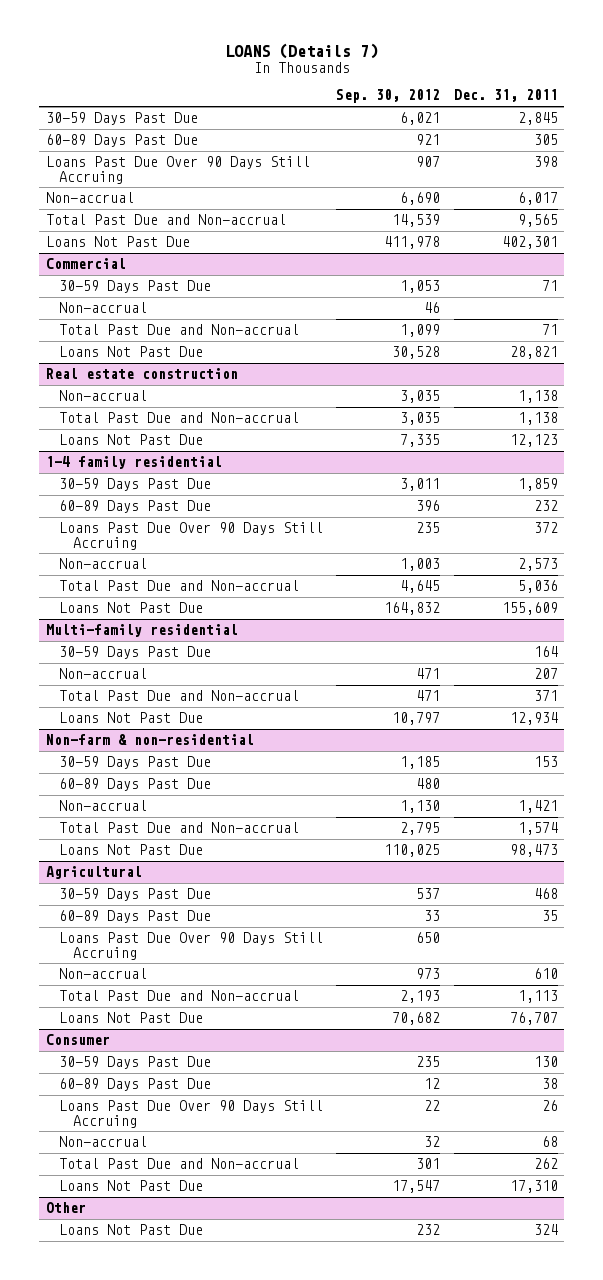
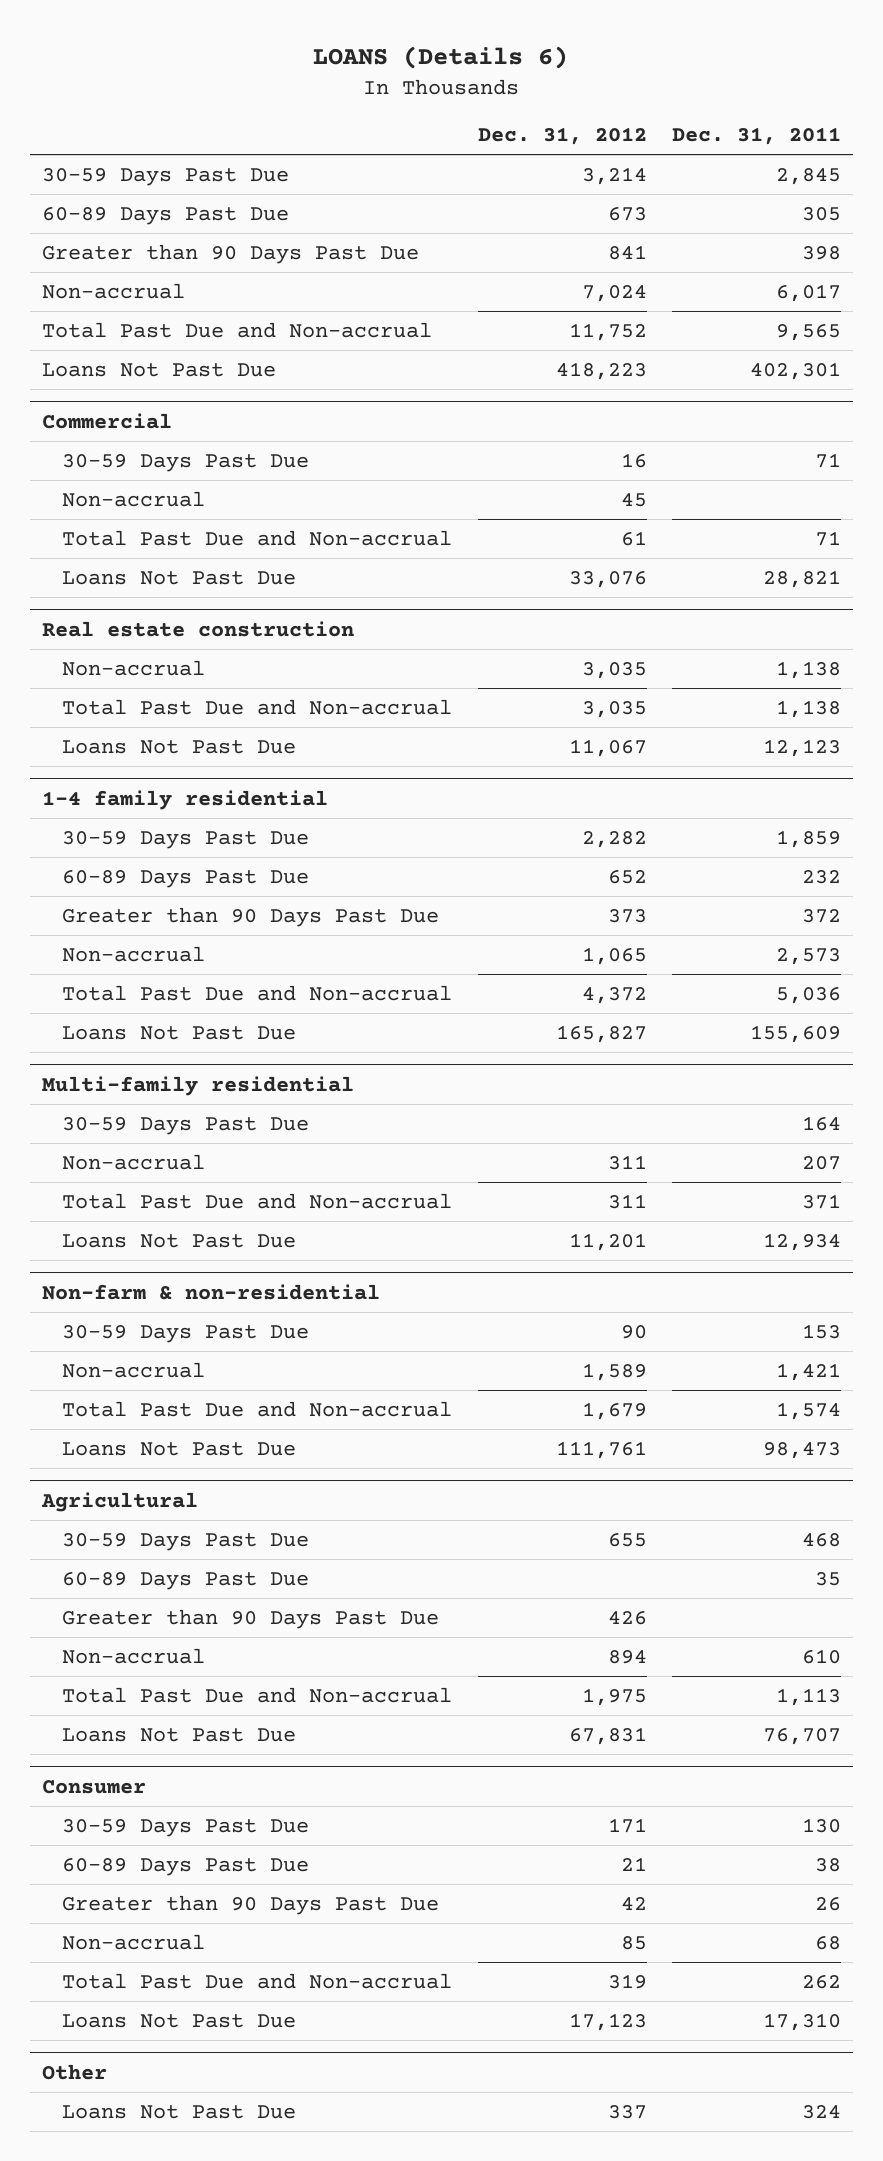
- LOANS (Details 7)
+ LOANS (Details 6)
- | Sep. 30, 2012 | Dec. 31, 2011
+ | Dec. 31, 2012 | Dec. 31, 2011
- Loans Past Due Over 90 Days Still Accruing | 907 | 398
+ Greater than 90 Days Past Due | 841 | 398
@ 1-4 family residential
- Loans Past Due Over 90 Days Still Accruing | 235 | 372
+ Greater than 90 Days Past Due | 373 | 372
@ Non-farm & non-residential
- 60-89 Days Past Due | 480 |
@ Agricultural
- Loans Past Due Over 90 Days Still Accruing | 650 |
+ Greater than 90 Days Past Due | 426 |
@ Consumer
- Loans Past Due Over 90 Days Still Accruing | 22 | 26
+ Greater than 90 Days Past Due | 42 | 26

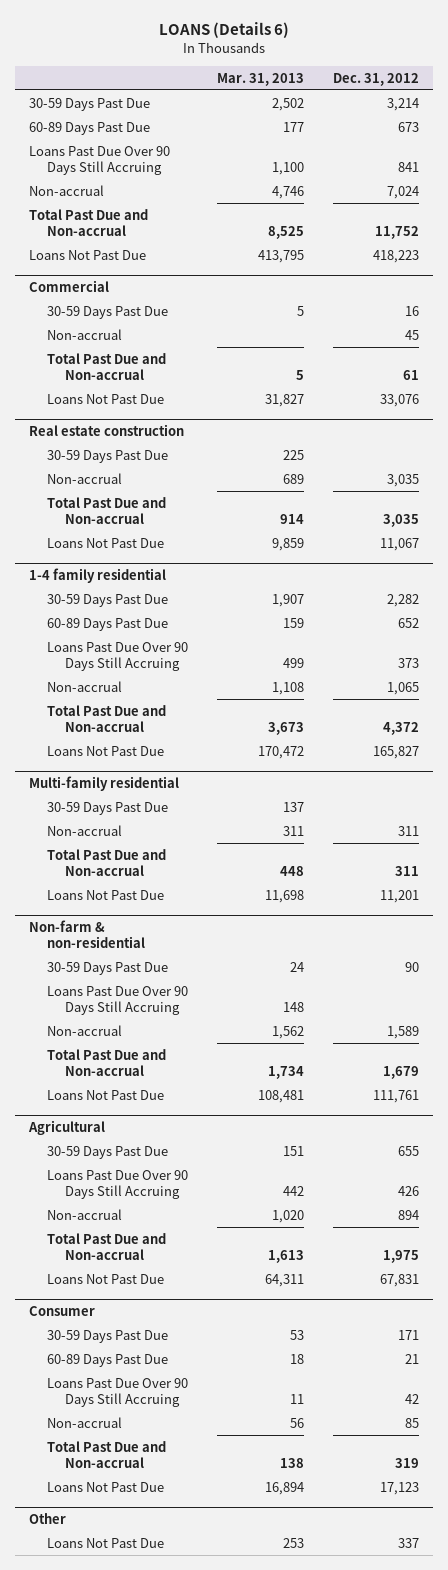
- | Dec. 31, 2012 | Dec. 31, 2011
+ | Mar. 31, 2013 | Dec. 31, 2012
- Greater than 90 Days Past Due | 841 | 398
+ Loans Past Due Over 90 Days Still Accruing | 1,100 | 841
@ Real estate construction
+ 30-59 Days Past Due | 225 |
@ 1-4 family residential
- Greater than 90 Days Past Due | 373 | 372
+ Loans Past Due Over 90 Days Still Accruing | 499 | 373
@ Non-farm & non-residential
+ Loans Past Due Over 90 Days Still Accruing | 148 |
@ Agricultural
- 60-89 Days Past Due | | 35
- Greater than 90 Days Past Due | 426 |
+ Loans Past Due Over 90 Days Still Accruing | 442 | 426
@ Consumer
- Greater than 90 Days Past Due | 42 | 26
+ Loans Past Due Over 90 Days Still Accruing | 11 | 42

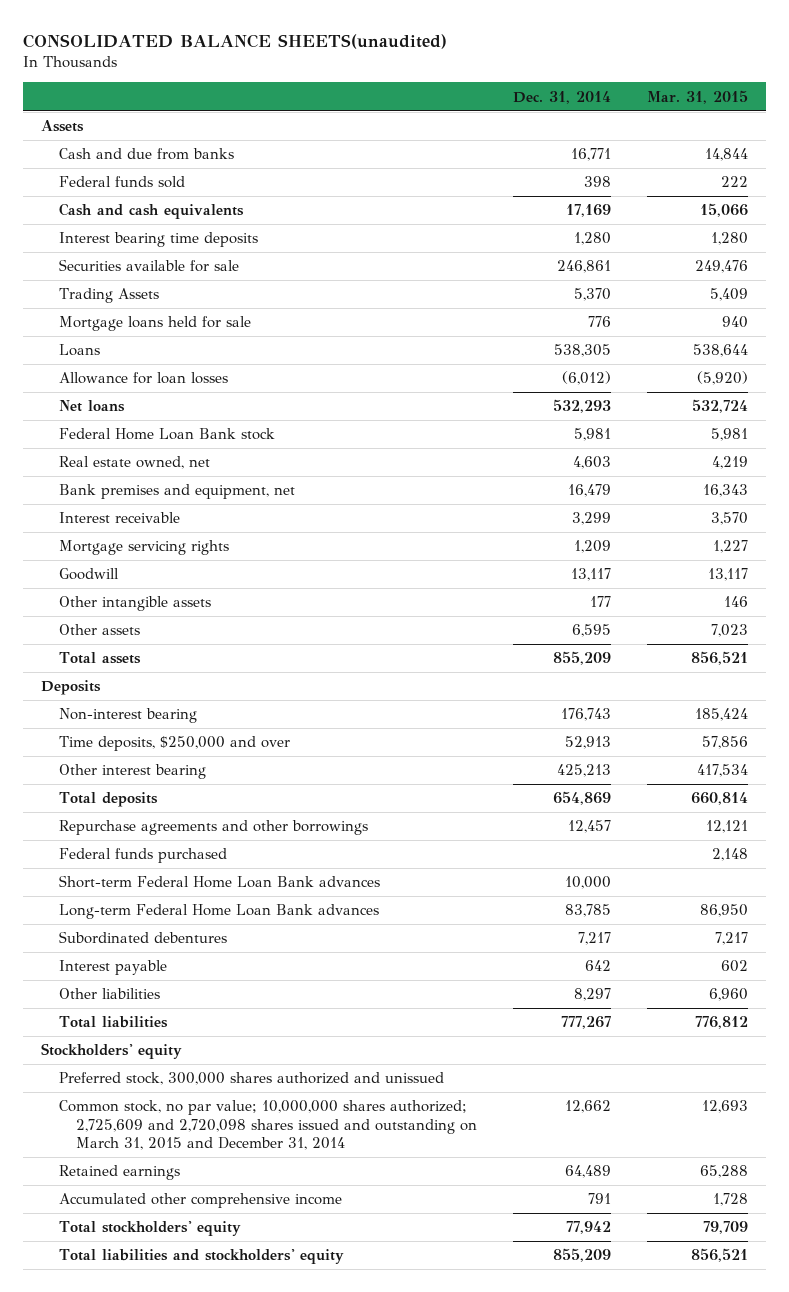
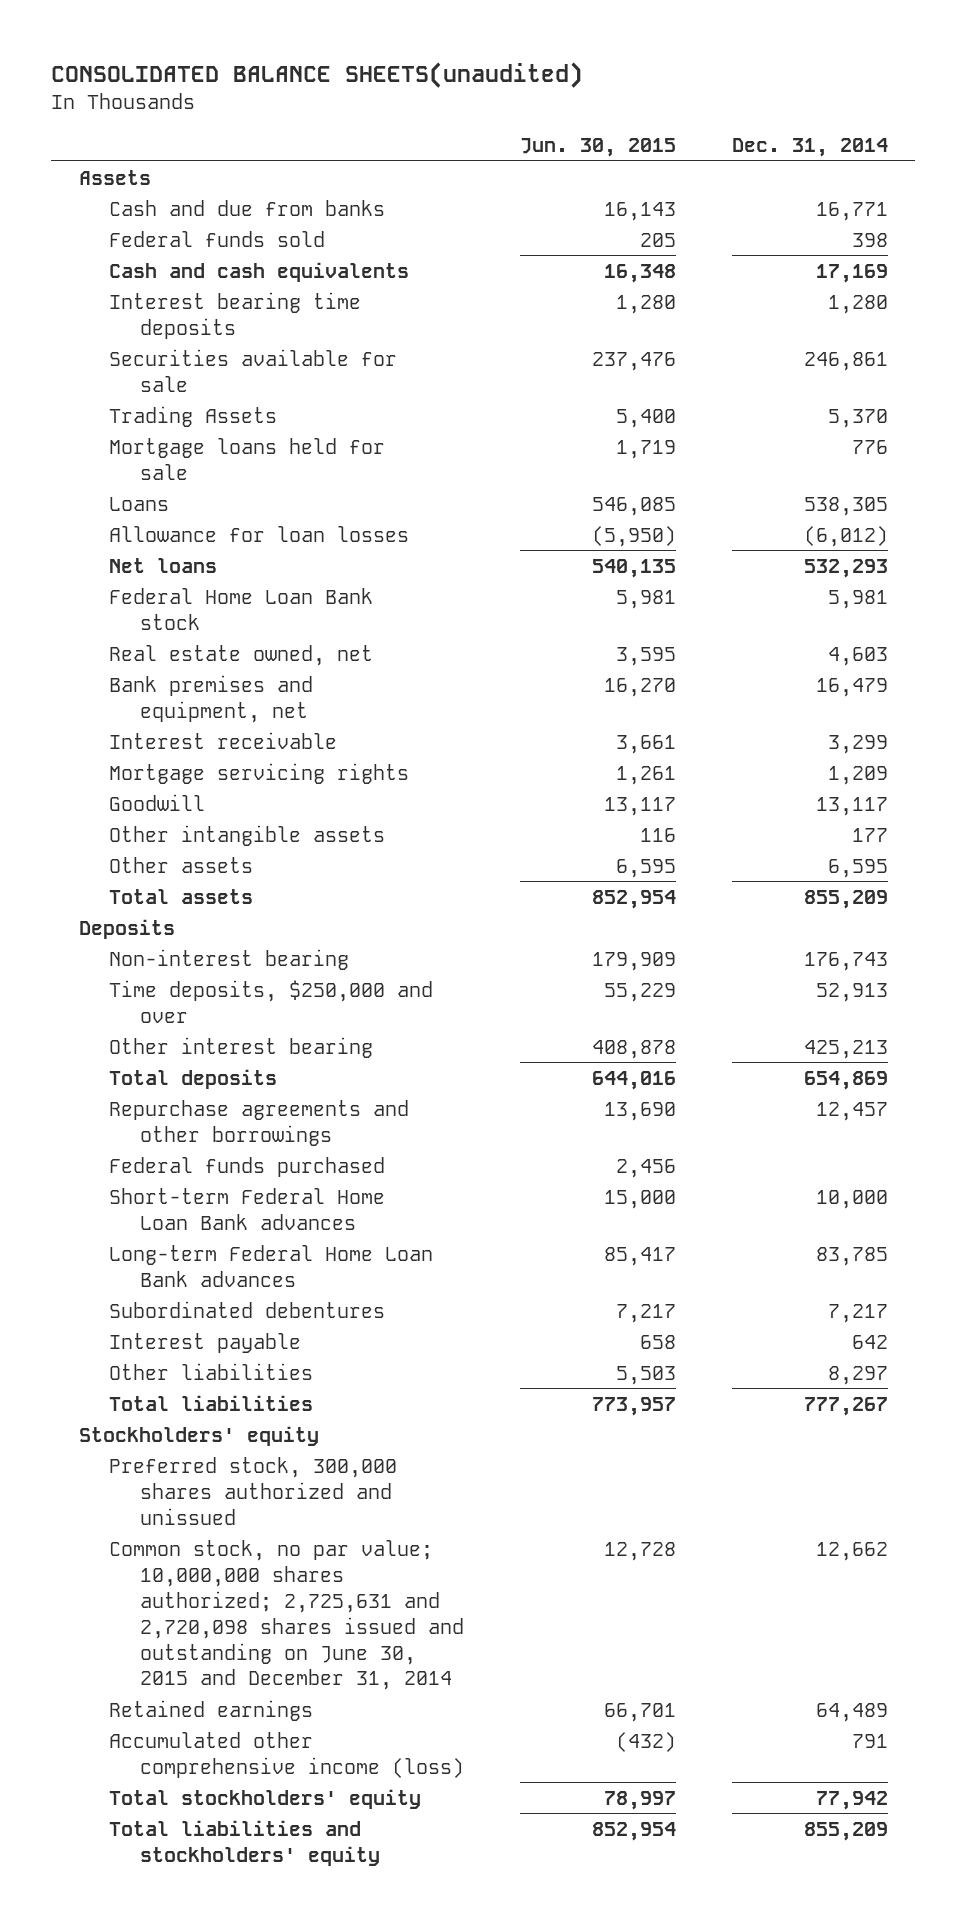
- | Dec. 31, 2014 | Mar. 31, 2015
+ | Jun. 30, 2015 | Dec. 31, 2014
- Common stock, no par value; 10,000,000 shares authorized; 2,725,609 and 2,720,098 shares issued and outstanding on March 31, 2015 and December 31, 2014 | 12,662 | 12,693
+ Common stock, no par value; 10,000,000 shares authorized; 2,725,631 and 2,720,098 shares issued and outstanding on June 30, 2015 and December 31, 2014 | 12,728 | 12,662
- Accumulated other comprehensive income | 791 | 1,728
+ Accumulated other comprehensive income (loss) | (432) | 791

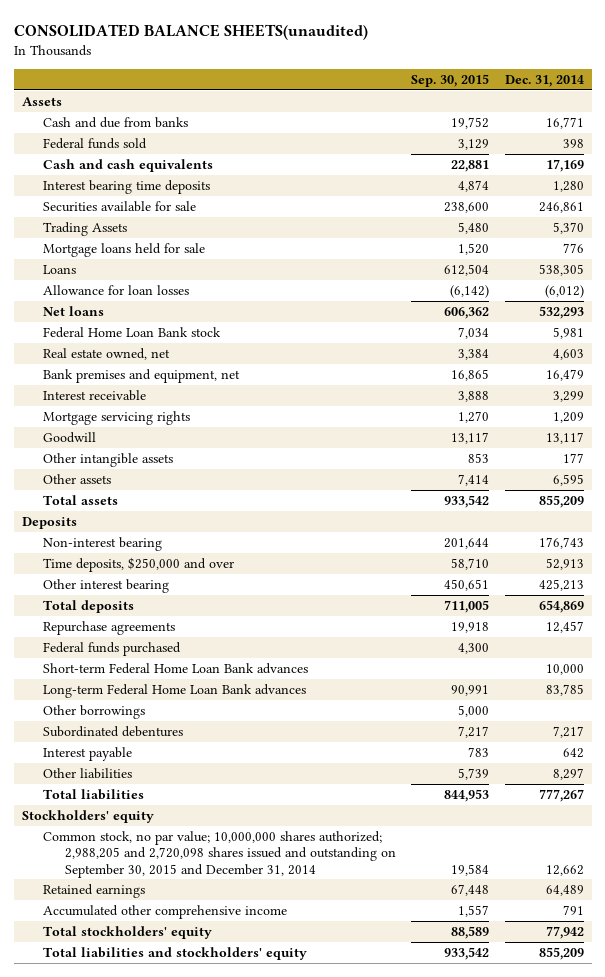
- | Jun. 30, 2015 | Dec. 31, 2014
+ | Sep. 30, 2015 | Dec. 31, 2014
- Repurchase agreements and other borrowings | 13,690 | 12,457
+ Repurchase agreements | 19,918 | 12,457
+ Other borrowings | 5,000 |
- Preferred stock, 300,000 shares authorized and unissued
- Common stock, no par value; 10,000,000 shares authorized; 2,725,631 and 2,720,098 shares issued and outstanding on June 30, 2015 and December 31, 2014 | 12,728 | 12,662
+ Common stock, no par value; 10,000,000 shares authorized; 2,988,205 and 2,720,098 shares issued and outstanding on September 30, 2015 and December 31, 2014 | 19,584 | 12,662
- Accumulated other comprehensive income (loss) | (432) | 791
+ Accumulated other comprehensive income | 1,557 | 791

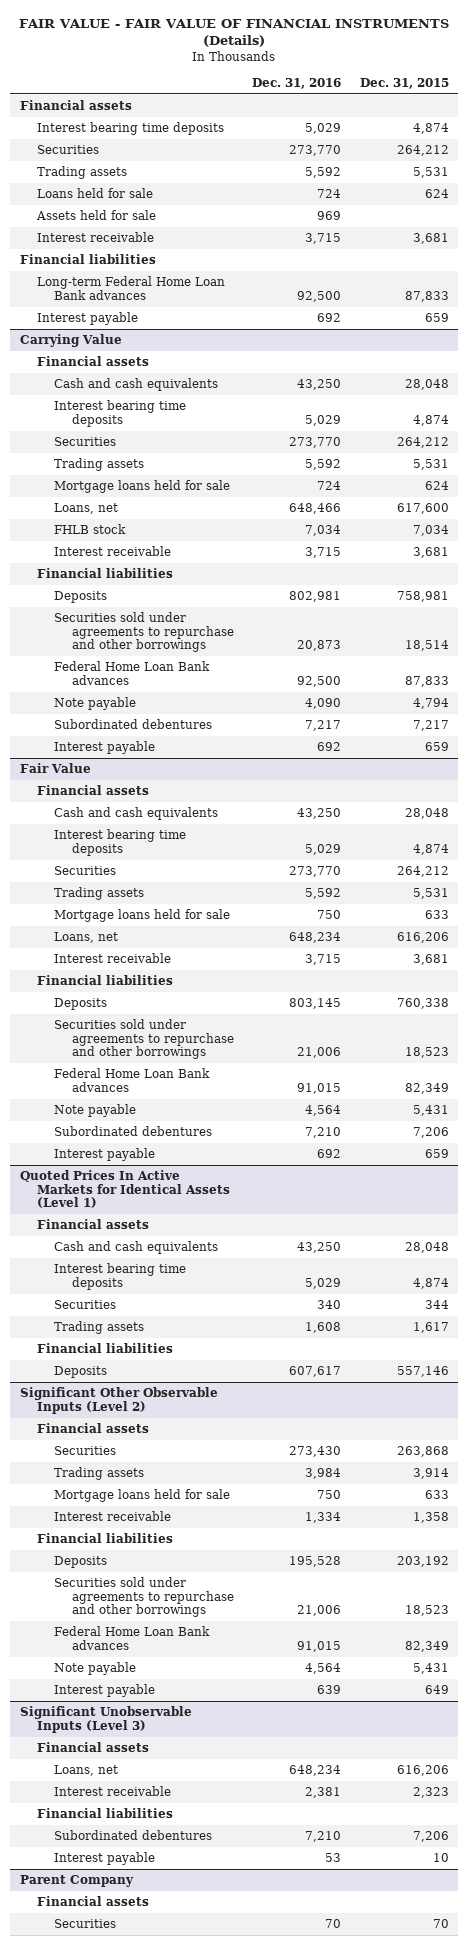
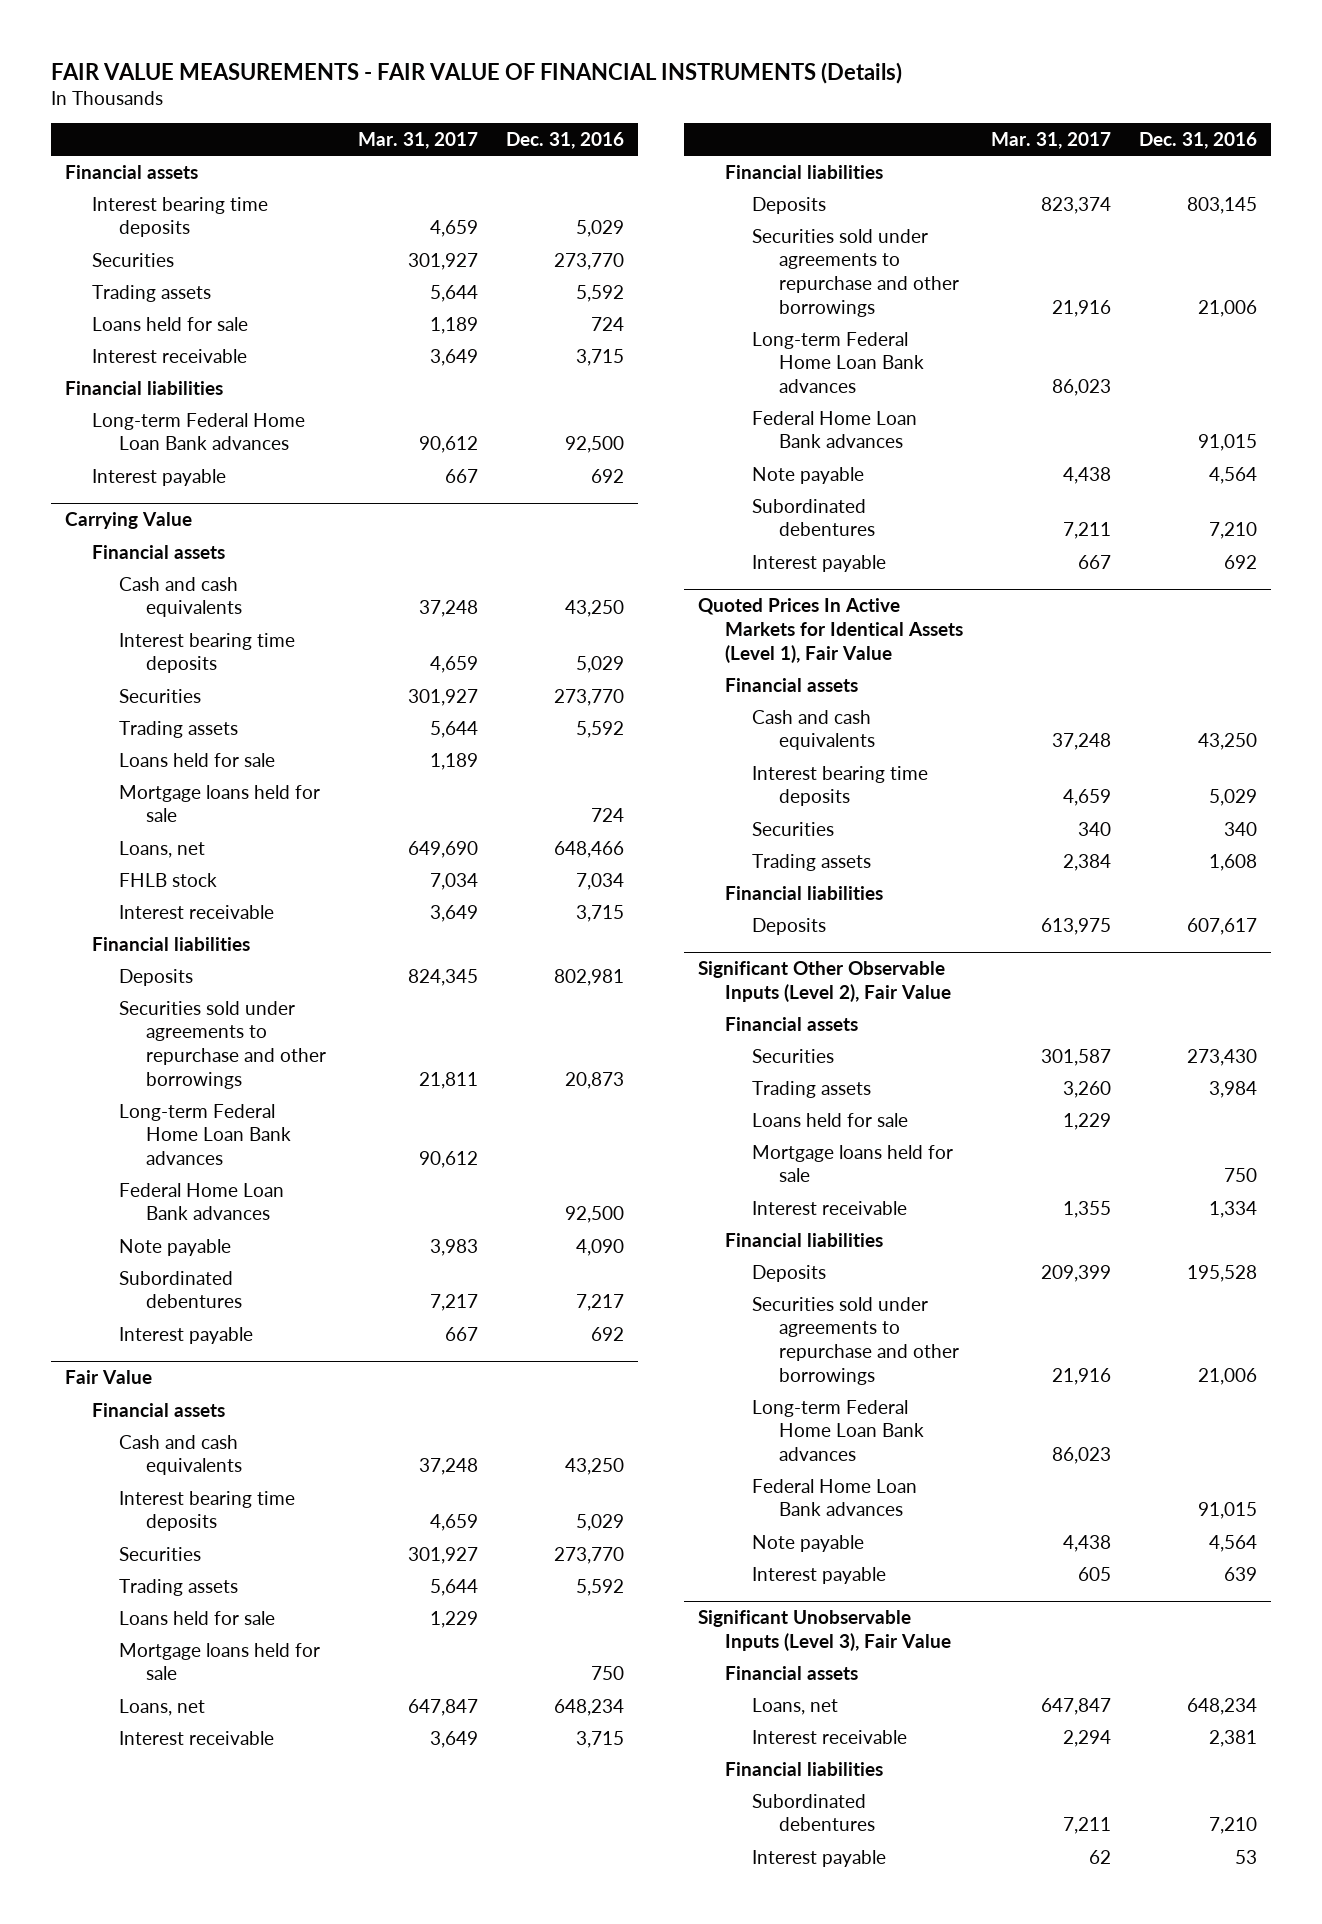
- FAIR VALUE - FAIR VALUE OF FINANCIAL INSTRUMENTS (Details)
+ FAIR VALUE MEASUREMENTS - FAIR VALUE OF FINANCIAL INSTRUMENTS (Details)
- | Dec. 31, 2016 | Dec. 31, 2015
+ | Mar. 31, 2017 | Dec. 31, 2016
- Assets held for sale | 969 |
@ Carrying Value
+ Loans held for sale | 1,189 |
+ Long-term Federal Home Loan Bank advances | 90,612 |
@ Fair Value
+ Loans held for sale | 1,229 |
+ Long-term Federal Home Loan Bank advances | 86,023 |
- Quoted Prices In Active Markets for Identical Assets (Level 1)
+ Quoted Prices In Active Markets for Identical Assets (Level 1), Fair Value
- Significant Other Observable Inputs (Level 2)
+ Significant Other Observable Inputs (Level 2), Fair Value
+ Loans held for sale | 1,229 |
+ Long-term Federal Home Loan Bank advances | 86,023 |
- Significant Unobservable Inputs (Level 3)
+ Significant Unobservable Inputs (Level 3), Fair Value
- Parent Company
- Financial assets
- Securities | 70 | 70

